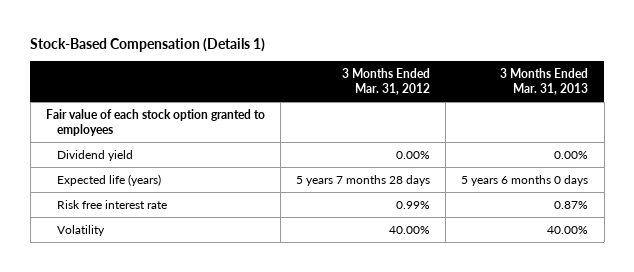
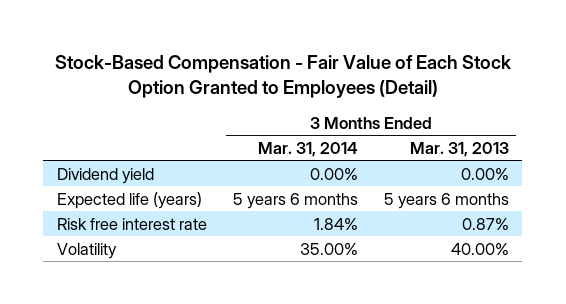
- Stock-Based Compensation (Details 1)
+ Stock-Based Compensation - Fair Value of Each Stock Option Granted to Employees (Detail)
- | 3 Months Ended Mar. 31, 2012 | 3 Months Ended Mar. 31, 2013
+ | 3 Months Ended Mar. 31, 2014 | 3 Months Ended Mar. 31, 2013
- Fair value of each stock option granted to employees
- Expected life (years) | 5 years 7 months 28 days | 5 years 6 months 0 days
+ Expected life (years) | 5 years 6 months | 5 years 6 months

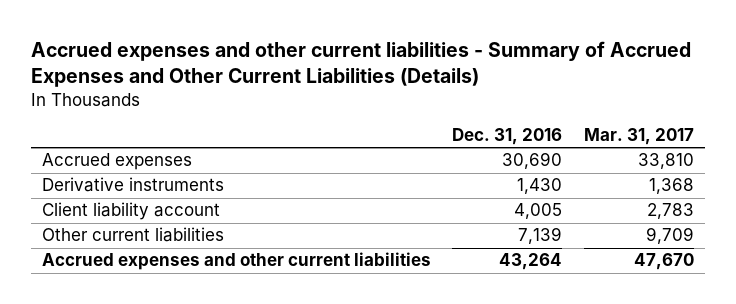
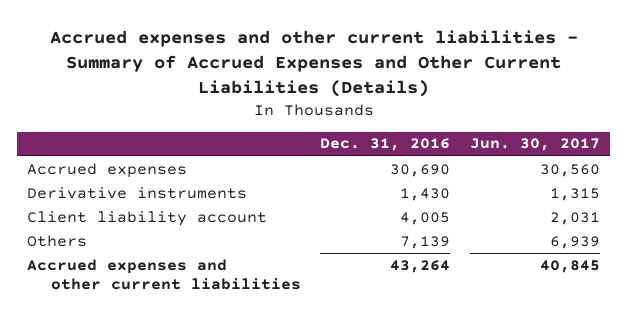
- | Dec. 31, 2016 | Mar. 31, 2017
+ | Dec. 31, 2016 | Jun. 30, 2017
- Other current liabilities | 7,139 | 9,709
+ Others | 7,139 | 6,939

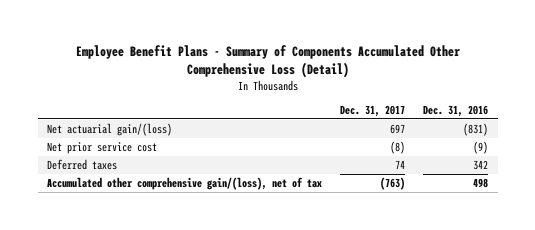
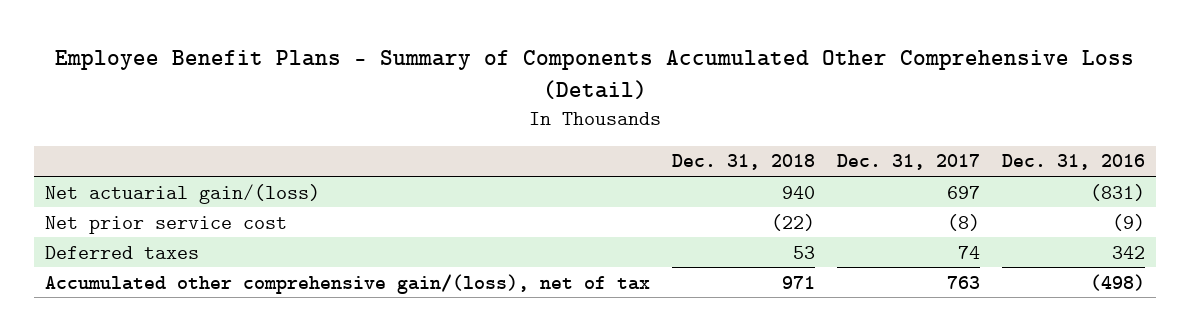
- | Dec. 31, 2017 | Dec. 31, 2016
+ | Dec. 31, 2018 | Dec. 31, 2017 | Dec. 31, 2016
- Accumulated other comprehensive gain/(loss), net of tax | (763) | 498
+ Accumulated other comprehensive gain/(loss), net of tax | 971 | 763 | (498)

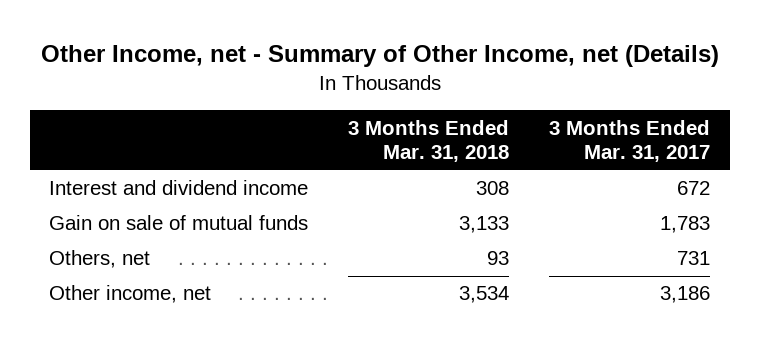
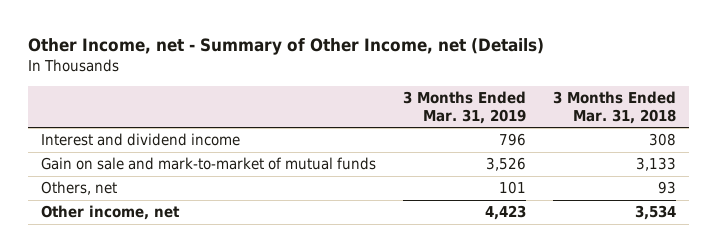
- | 3 Months Ended Mar. 31, 2018 | 3 Months Ended Mar. 31, 2017
+ | 3 Months Ended Mar. 31, 2019 | 3 Months Ended Mar. 31, 2018
- Gain on sale of mutual funds | 3,133 | 1,783
+ Gain on sale and mark-to-market of mutual funds | 3,526 | 3,133

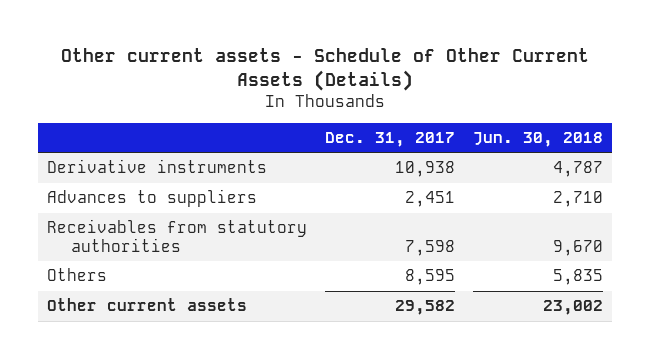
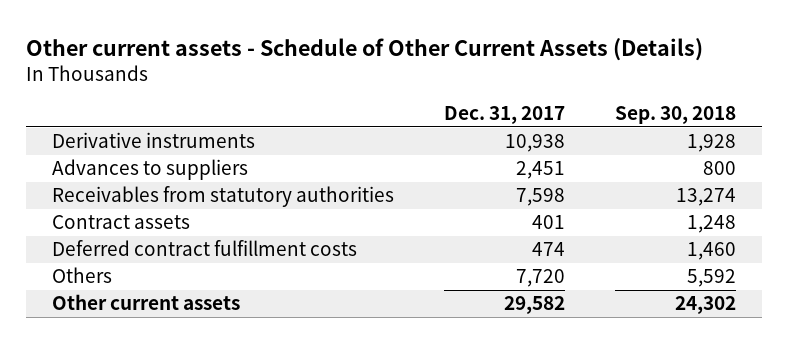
- | Dec. 31, 2017 | Jun. 30, 2018
+ | Dec. 31, 2017 | Sep. 30, 2018
- Others | 8,595 | 5,835
+ Contract assets | 401 | 1,248
+ Deferred contract fulfillment costs | 474 | 1,460
+ Others | 7,720 | 5,592

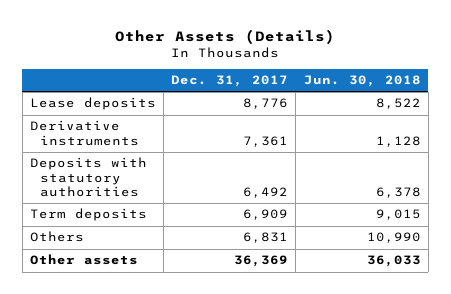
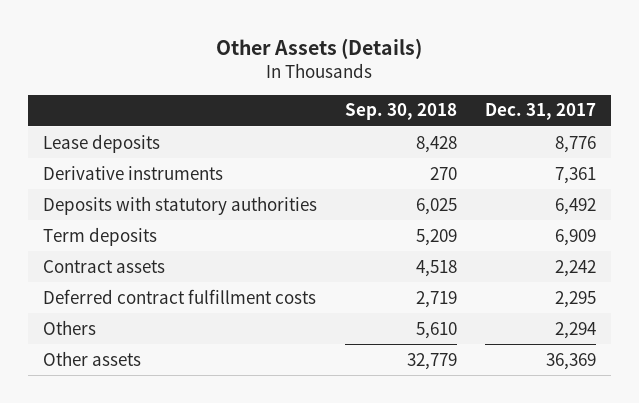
- | Dec. 31, 2017 | Jun. 30, 2018
+ | Sep. 30, 2018 | Dec. 31, 2017
- Others | 6,831 | 10,990
+ Contract assets | 4,518 | 2,242
+ Deferred contract fulfillment costs | 2,719 | 2,295
+ Others | 5,610 | 2,294

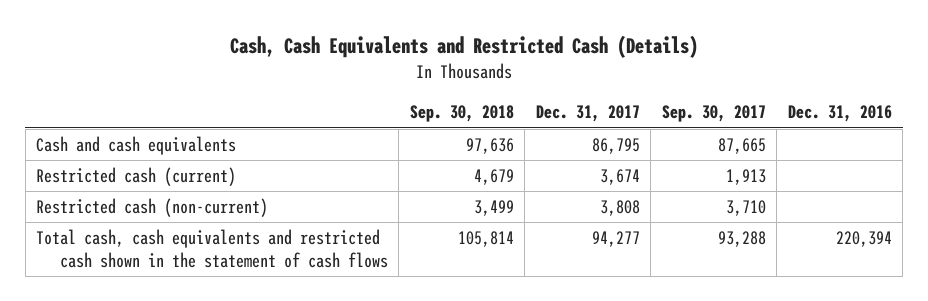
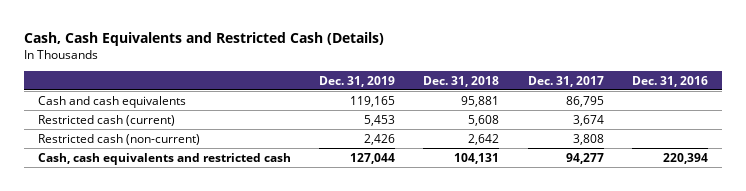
- | Sep. 30, 2018 | Dec. 31, 2017 | Sep. 30, 2017 | Dec. 31, 2016
+ | Dec. 31, 2019 | Dec. 31, 2018 | Dec. 31, 2017 | Dec. 31, 2016
- Total cash, cash equivalents and restricted cash shown in the statement of cash flows | 105,814 | 94,277 | 93,288 | 220,394
+ Cash, cash equivalents and restricted cash | 127,044 | 104,131 | 94,277 | 220,394

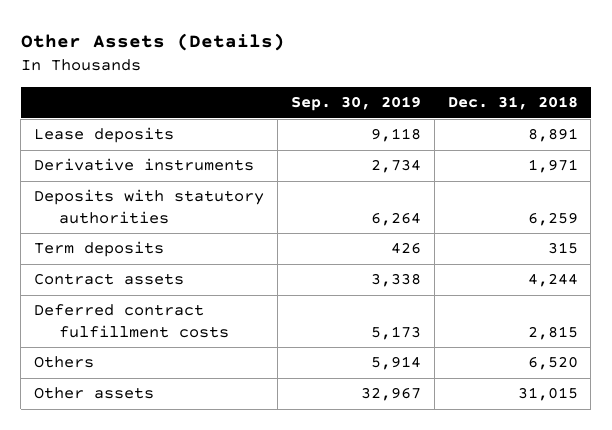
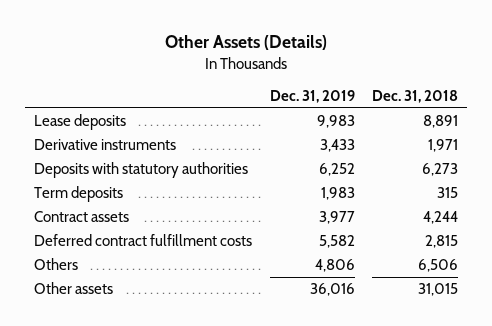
- | Sep. 30, 2019 | Dec. 31, 2018
+ | Dec. 31, 2019 | Dec. 31, 2018
- Deposits with statutory authorities | 6,264 | 6,259
+ Deposits with statutory authorities | 6,252 | 6,273
- Others | 5,914 | 6,520
+ Others | 4,806 | 6,506

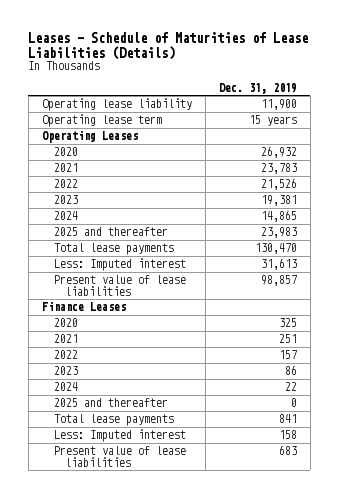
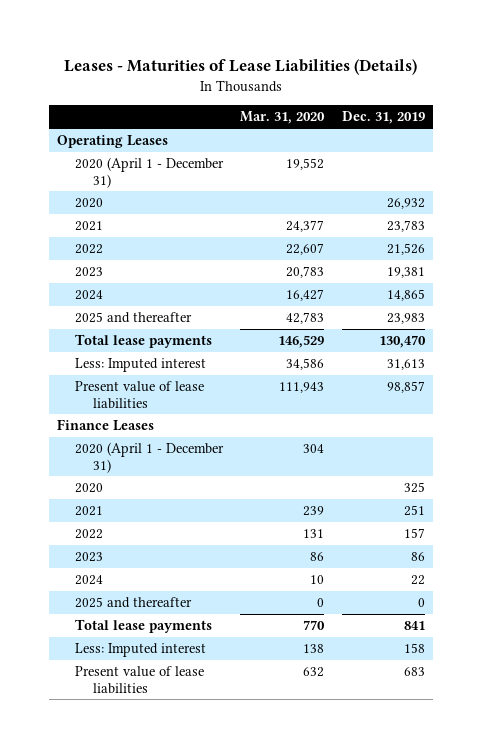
- Leases - Schedule of Maturities of Lease Liabilities (Details)
+ Leases - Maturities of Lease Liabilities (Details)
- | Dec. 31, 2019
+ | Mar. 31, 2020 | Dec. 31, 2019
- Operating lease liability | 11,900
- Operating lease term | 15 years
+ 2020 (April 1 - December 31) | 19,552 |
+ 2020 (April 1 - December 31) | 304 |

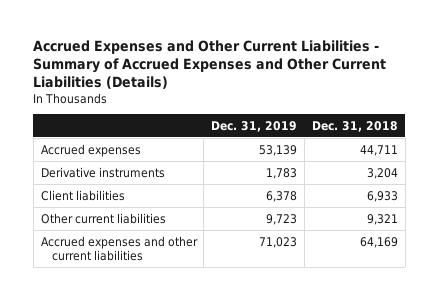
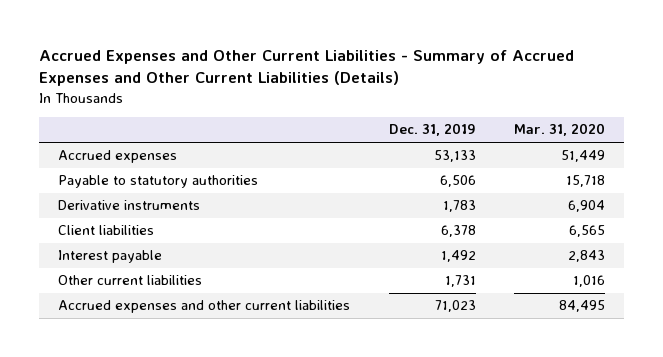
- | Dec. 31, 2019 | Dec. 31, 2018
+ | Dec. 31, 2019 | Mar. 31, 2020
- Accrued expenses | 53,139 | 44,711
+ Accrued expenses | 53,133 | 51,449
+ Payable to statutory authorities | 6,506 | 15,718
- Other current liabilities | 9,723 | 9,321
+ Interest payable | 1,492 | 2,843
+ Other current liabilities | 1,731 | 1,016

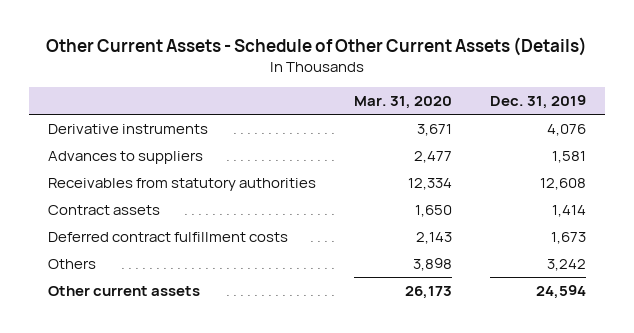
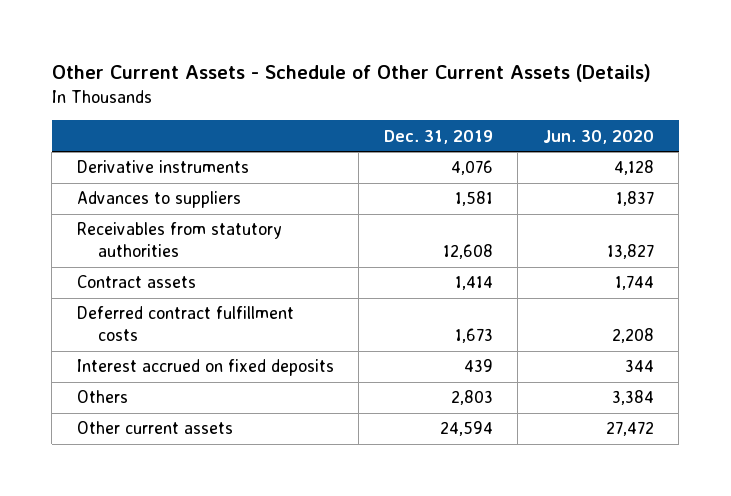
- | Mar. 31, 2020 | Dec. 31, 2019
+ | Dec. 31, 2019 | Jun. 30, 2020
- Others | 3,898 | 3,242
+ Interest accrued on fixed deposits | 439 | 344
+ Others | 2,803 | 3,384

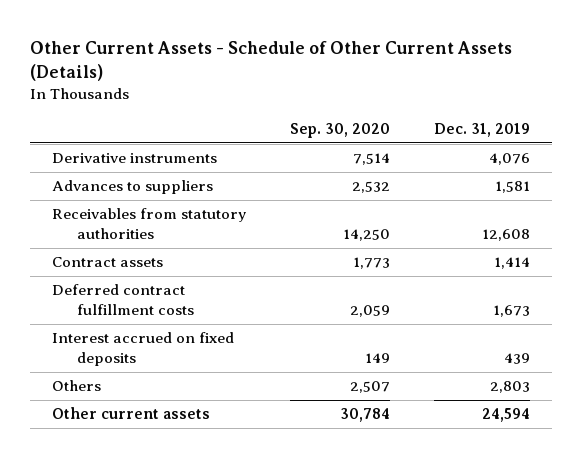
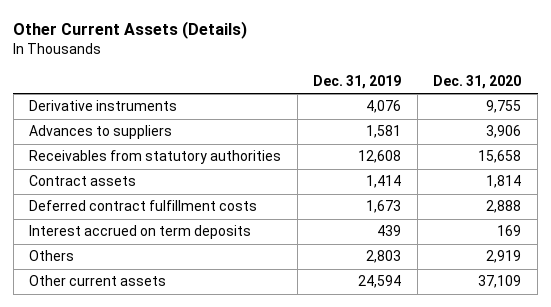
- Other Current Assets - Schedule of Other Current Assets (Details)
+ Other Current Assets (Details)
- | Sep. 30, 2020 | Dec. 31, 2019
+ | Dec. 31, 2019 | Dec. 31, 2020
- Interest accrued on fixed deposits | 149 | 439
+ Interest accrued on term deposits | 439 | 169

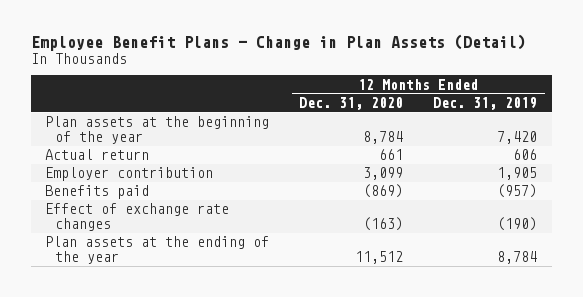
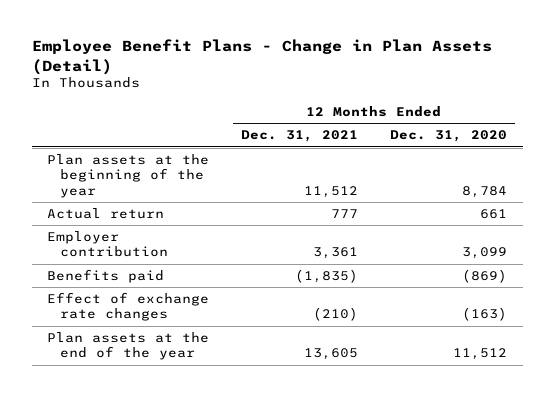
- | 12 Months Ended Dec. 31, 2020 | 12 Months Ended Dec. 31, 2019
+ | 12 Months Ended Dec. 31, 2021 | 12 Months Ended Dec. 31, 2020
- Plan assets at the ending of the year | 11,512 | 8,784
+ Plan assets at the end of the year | 13,605 | 11,512

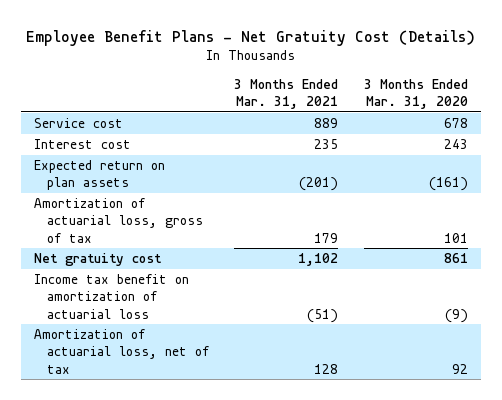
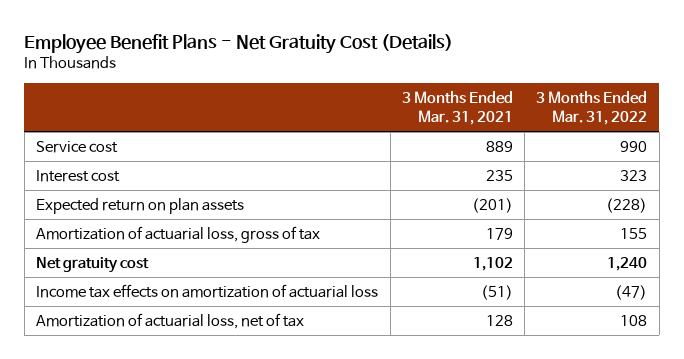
- | 3 Months Ended Mar. 31, 2021 | 3 Months Ended Mar. 31, 2020
+ | 3 Months Ended Mar. 31, 2021 | 3 Months Ended Mar. 31, 2022
- Income tax benefit on amortization of actuarial loss | (51) | (9)
+ Income tax effects on amortization of actuarial loss | (51) | (47)

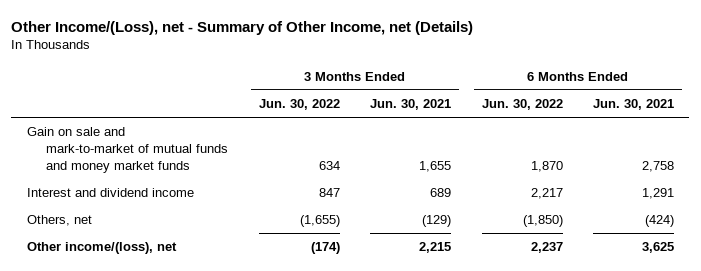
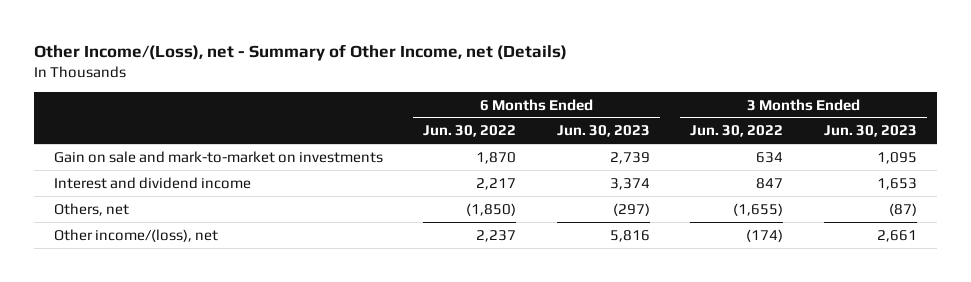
- | 3 Months Ended Jun. 30, 2022 | 3 Months Ended Jun. 30, 2021 | 6 Months Ended Jun. 30, 2022 | 6 Months Ended Jun. 30, 2021
+ | 6 Months Ended Jun. 30, 2022 | 6 Months Ended Jun. 30, 2023 | 3 Months Ended Jun. 30, 2022 | 3 Months Ended Jun. 30, 2023
- Gain on sale and mark-to-market of mutual funds and money market funds | 634 | 1,655 | 1,870 | 2,758
+ Gain on sale and mark-to-market on investments | 1,870 | 2,739 | 634 | 1,095

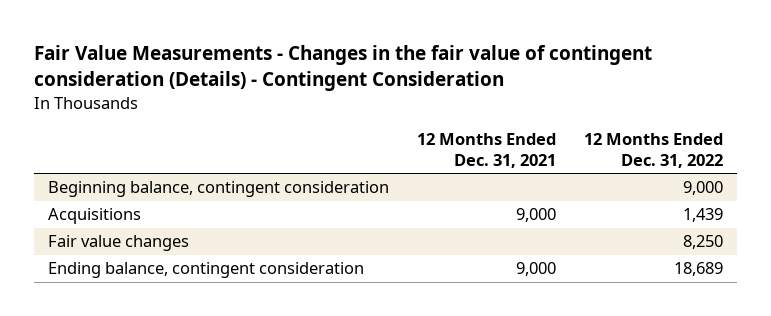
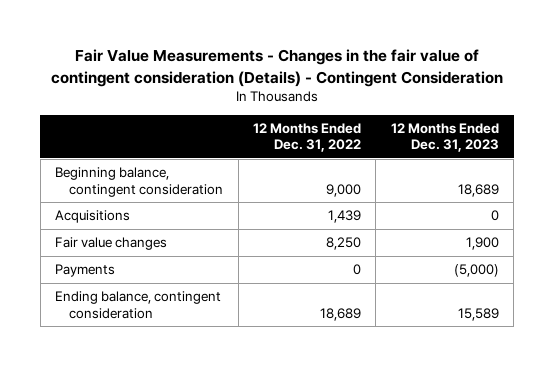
- | 12 Months Ended Dec. 31, 2021 | 12 Months Ended Dec. 31, 2022
+ | 12 Months Ended Dec. 31, 2022 | 12 Months Ended Dec. 31, 2023
+ Payments | 0 | (5,000)

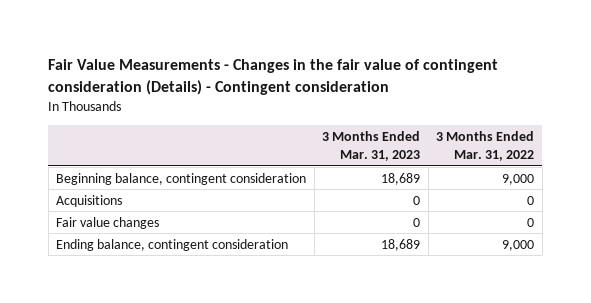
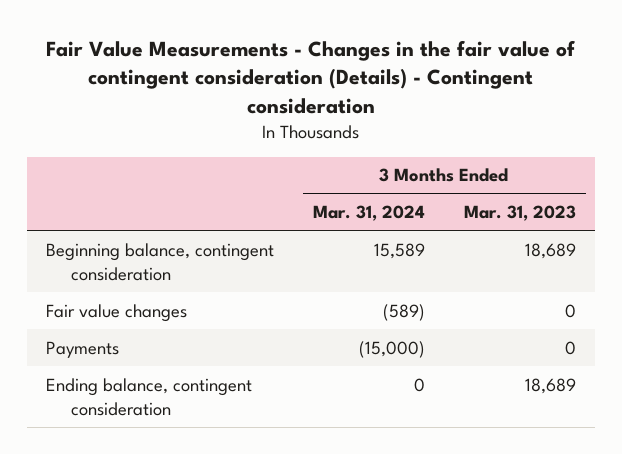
- | 3 Months Ended Mar. 31, 2023 | 3 Months Ended Mar. 31, 2022
+ | 3 Months Ended Mar. 31, 2024 | 3 Months Ended Mar. 31, 2023
- Acquisitions | 0 | 0
+ Payments | (15,000) | 0

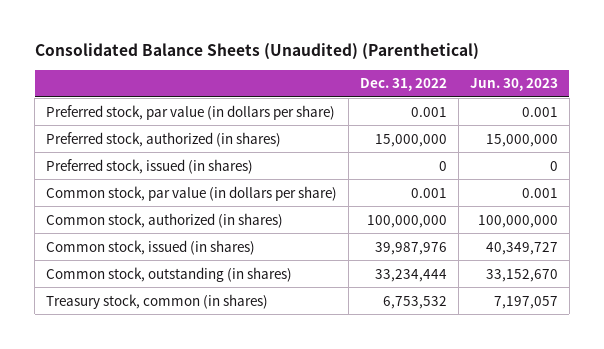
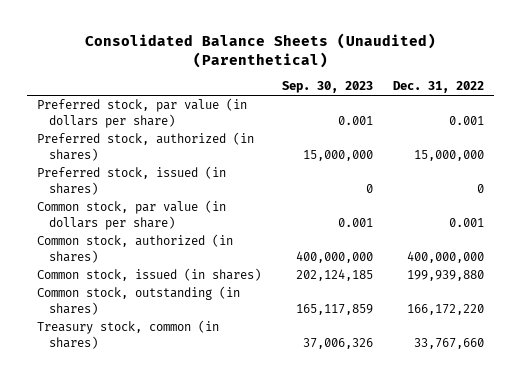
- | Dec. 31, 2022 | Jun. 30, 2023
+ | Sep. 30, 2023 | Dec. 31, 2022
- Common stock, authorized (in shares) | 100,000,000 | 100,000,000
- Common stock, issued (in shares) | 39,987,976 | 40,349,727
- Common stock, outstanding (in shares) | 33,234,444 | 33,152,670
- Treasury stock, common (in shares) | 6,753,532 | 7,197,057
+ Common stock, authorized (in shares) | 400,000,000 | 400,000,000
+ Common stock, issued (in shares) | 202,124,185 | 199,939,880
+ Common stock, outstanding (in shares) | 165,117,859 | 166,172,220
+ Treasury stock, common (in shares) | 37,006,326 | 33,767,660

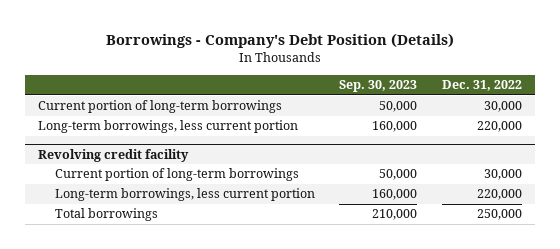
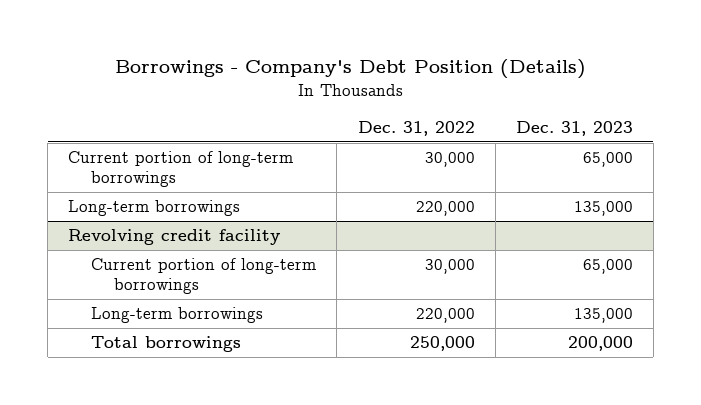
- | Sep. 30, 2023 | Dec. 31, 2022
+ | Dec. 31, 2022 | Dec. 31, 2023
- Long-term borrowings, less current portion | 160,000 | 220,000
+ Long-term borrowings | 220,000 | 135,000
@ Revolving credit facility
- Long-term borrowings, less current portion | 160,000 | 220,000
+ Long-term borrowings | 220,000 | 135,000

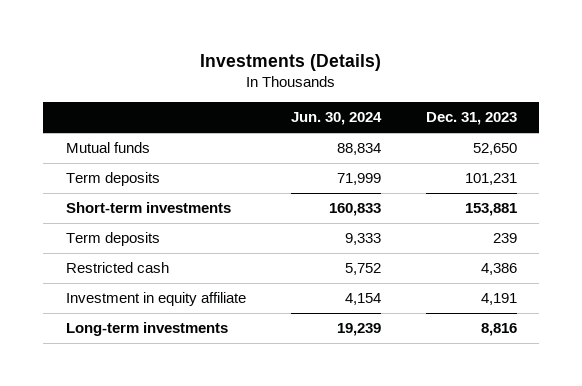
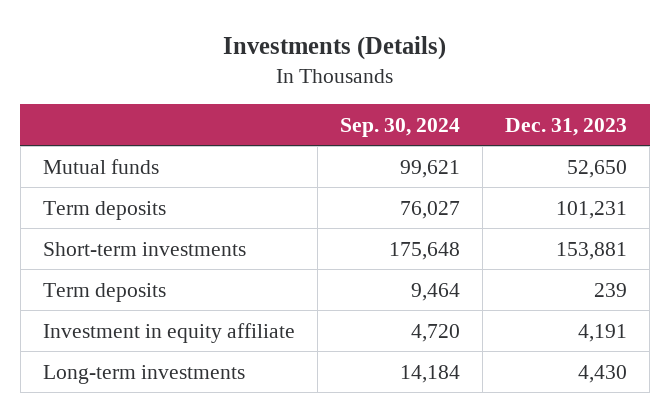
- | Jun. 30, 2024 | Dec. 31, 2023
+ | Sep. 30, 2024 | Dec. 31, 2023
- Restricted cash | 5,752 | 4,386
- Long-term investments | 19,239 | 8,816
+ Long-term investments | 14,184 | 4,430

